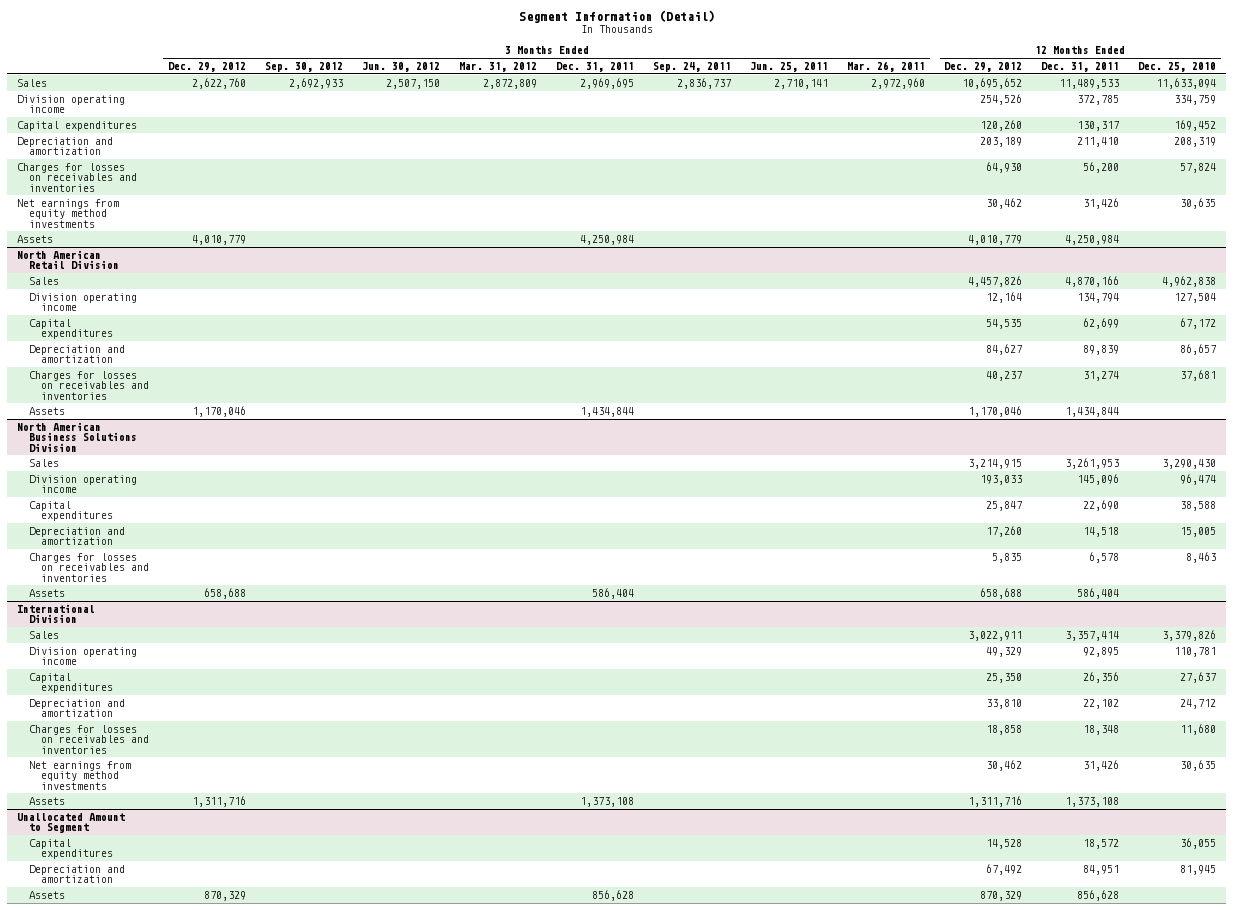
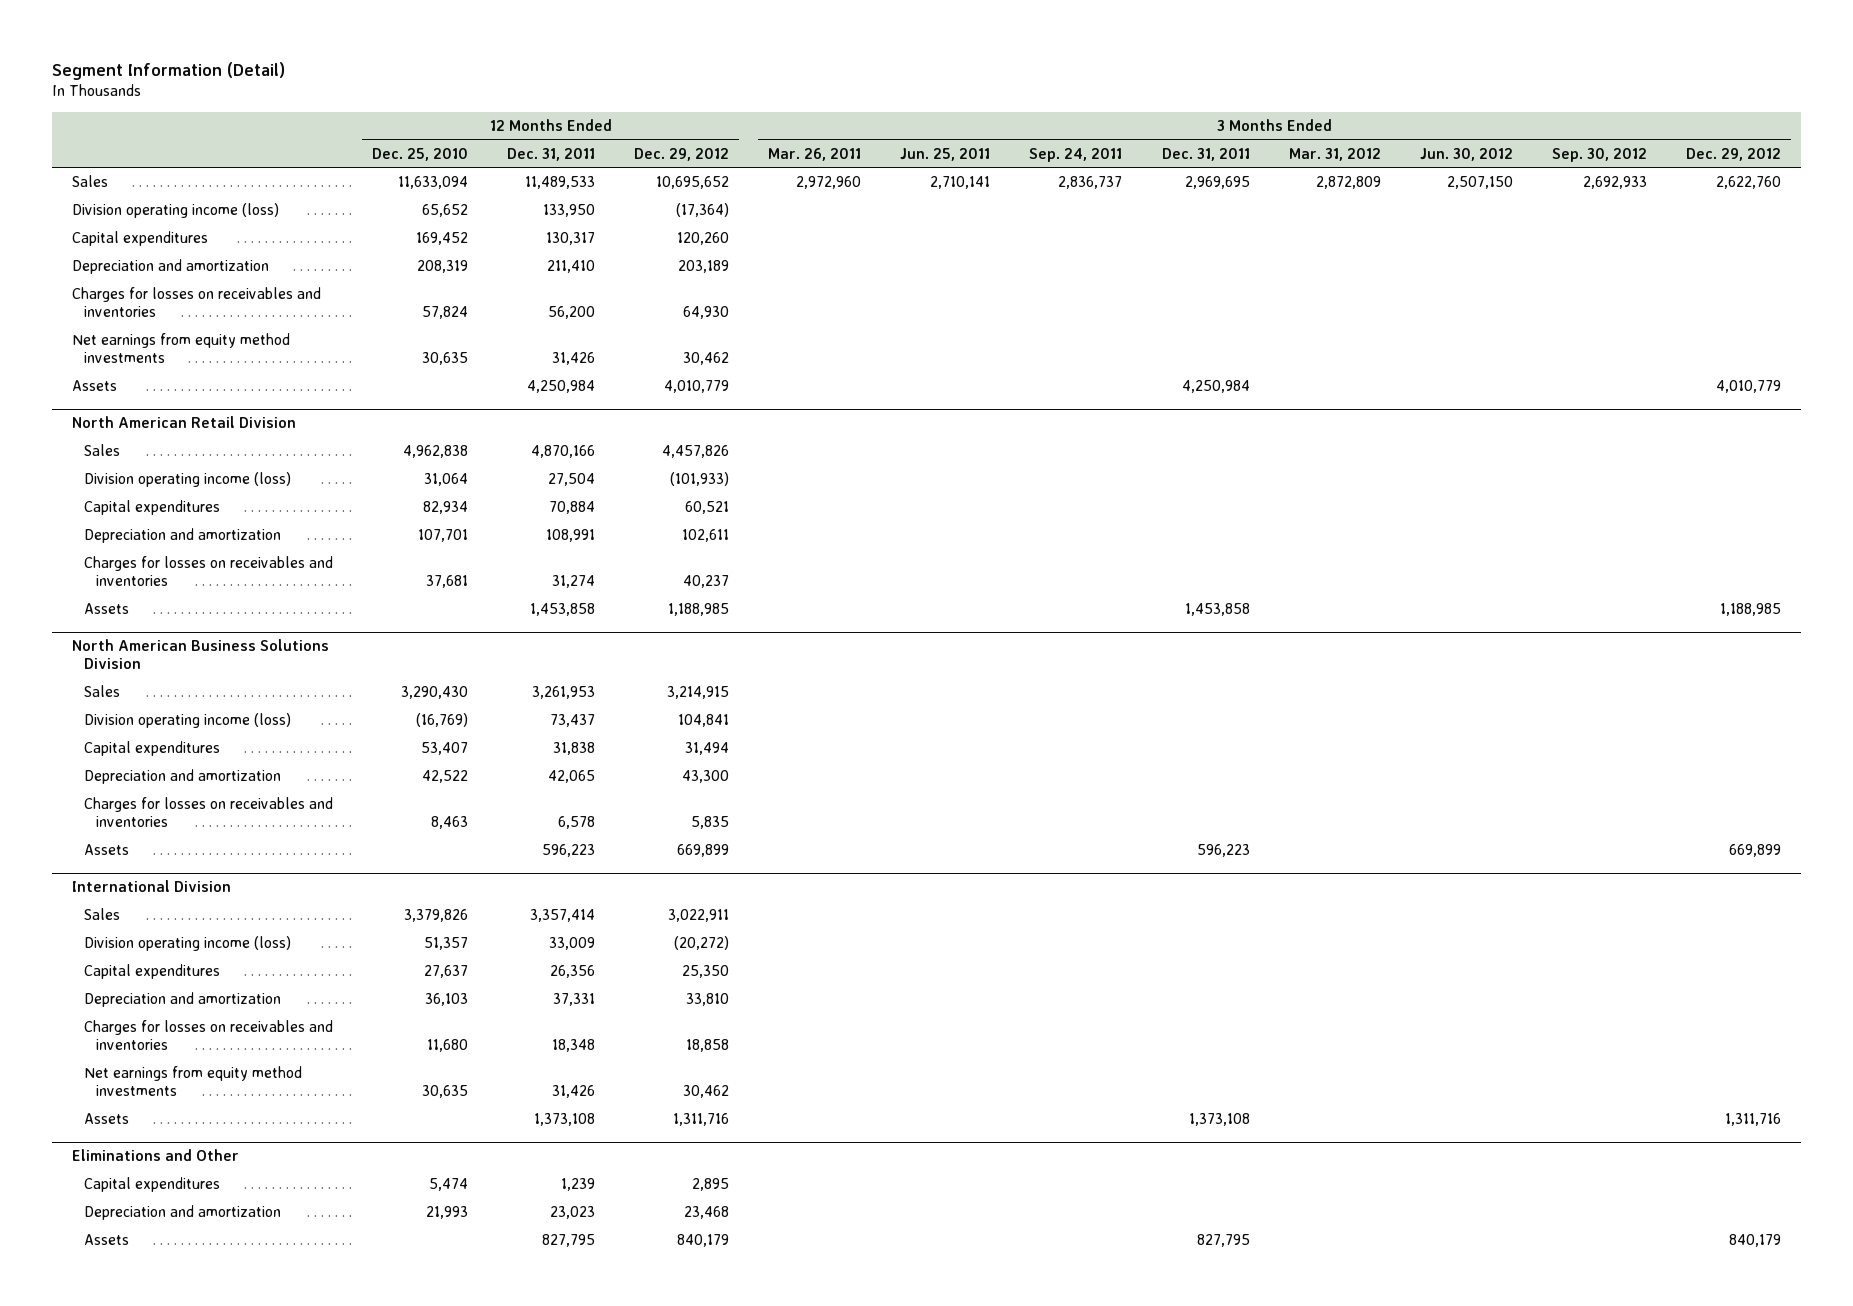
- | 3 Months Ended Dec. 29, 2012 | 3 Months Ended Sep. 30, 2012 | 3 Months Ended Jun. 30, 2012 | 3 Months Ended Mar. 31, 2012 | 3 Months Ended Dec. 31, 2011 | 3 Months Ended Sep. 24, 2011 | 3 Months Ended Jun. 25, 2011 | 3 Months Ended Mar. 26, 2011 | 12 Months Ended Dec. 29, 2012 | 12 Months Ended Dec. 31, 2011 | 12 Months Ended Dec. 25, 2010
+ | 12 Months Ended Dec. 25, 2010 | 12 Months Ended Dec. 31, 2011 | 12 Months Ended Dec. 29, 2012 | 3 Months Ended Mar. 26, 2011 | 3 Months Ended Jun. 25, 2011 | 3 Months Ended Sep. 24, 2011 | 3 Months Ended Dec. 31, 2011 | 3 Months Ended Mar. 31, 2012 | 3 Months Ended Jun. 30, 2012 | 3 Months Ended Sep. 30, 2012 | 3 Months Ended Dec. 29, 2012
- Division operating income | | | | | | | | | 254,526 | 372,785 | 334,759
+ Division operating income (loss) | 65,652 | 133,950 | (17,364) | | | | | | | |
@ North American Retail Division
- Division operating income | | | | | | | | | 12,164 | 134,794 | 127,504
- Capital expenditures | | | | | | | | | 54,535 | 62,699 | 67,172
- Depreciation and amortization | | | | | | | | | 84,627 | 89,839 | 86,657
+ Division operating income (loss) | 31,064 | 27,504 | (101,933) | | | | | | | |
+ Capital expenditures | 82,934 | 70,884 | 60,521 | | | | | | | |
+ Depreciation and amortization | 107,701 | 108,991 | 102,611 | | | | | | | |
- Assets | 1,170,046 | | | | 1,434,844 | | | | 1,170,046 | 1,434,844 |
+ Assets | | 1,453,858 | 1,188,985 | | | | 1,453,858 | | | | 1,188,985
@ North American Business Solutions Division
- Division operating income | | | | | | | | | 193,033 | 145,096 | 96,474
- Capital expenditures | | | | | | | | | 25,847 | 22,690 | 38,588
- Depreciation and amortization | | | | | | | | | 17,260 | 14,518 | 15,005
+ Division operating income (loss) | (16,769) | 73,437 | 104,841 | | | | | | | |
+ Capital expenditures | 53,407 | 31,838 | 31,494 | | | | | | | |
+ Depreciation and amortization | 42,522 | 42,065 | 43,300 | | | | | | | |
- Assets | 658,688 | | | | 586,404 | | | | 658,688 | 586,404 |
+ Assets | | 596,223 | 669,899 | | | | 596,223 | | | | 669,899
@ International Division
- Division operating income | | | | | | | | | 49,329 | 92,895 | 110,781
+ Division operating income (loss) | 51,357 | 33,009 | (20,272) | | | | | | | |
- Depreciation and amortization | | | | | | | | | 33,810 | 22,102 | 24,712
+ Depreciation and amortization | 36,103 | 37,331 | 33,810 | | | | | | | |
- Unallocated Amount to Segment
- Capital expenditures | | | | | | | | | 14,528 | 18,572 | 36,055
- Depreciation and amortization | | | | | | | | | 67,492 | 84,951 | 81,945
- Assets | 870,329 | | | | 856,628 | | | | 870,329 | 856,628 |
+ Eliminations and Other
+ Capital expenditures | 5,474 | 1,239 | 2,895 | | | | | | | |
+ Depreciation and amortization | 21,993 | 23,023 | 23,468 | | | | | | | |
+ Assets | | 827,795 | 840,179 | | | | 827,795 | | | | 840,179

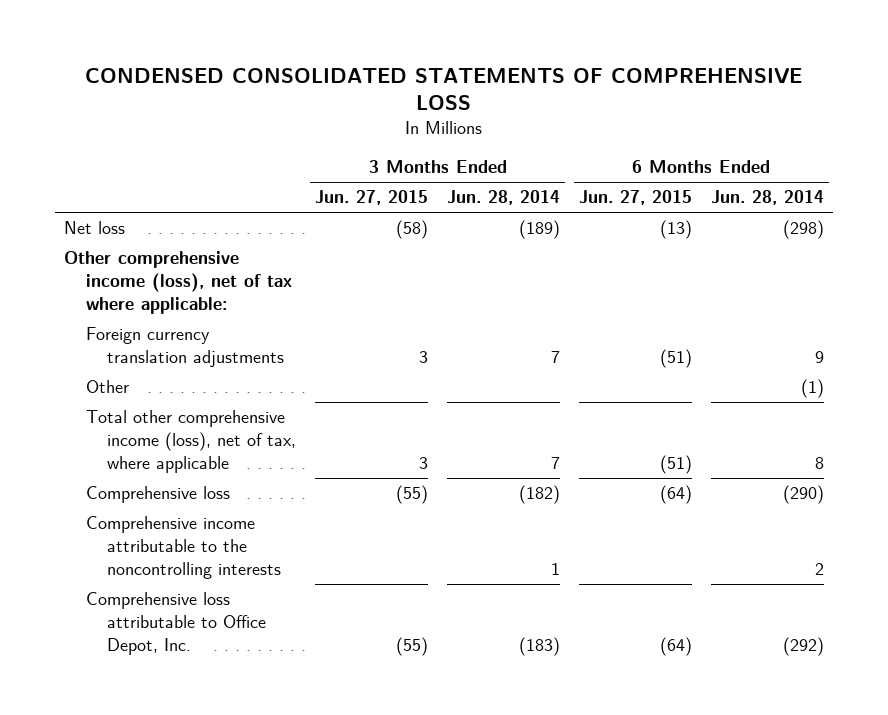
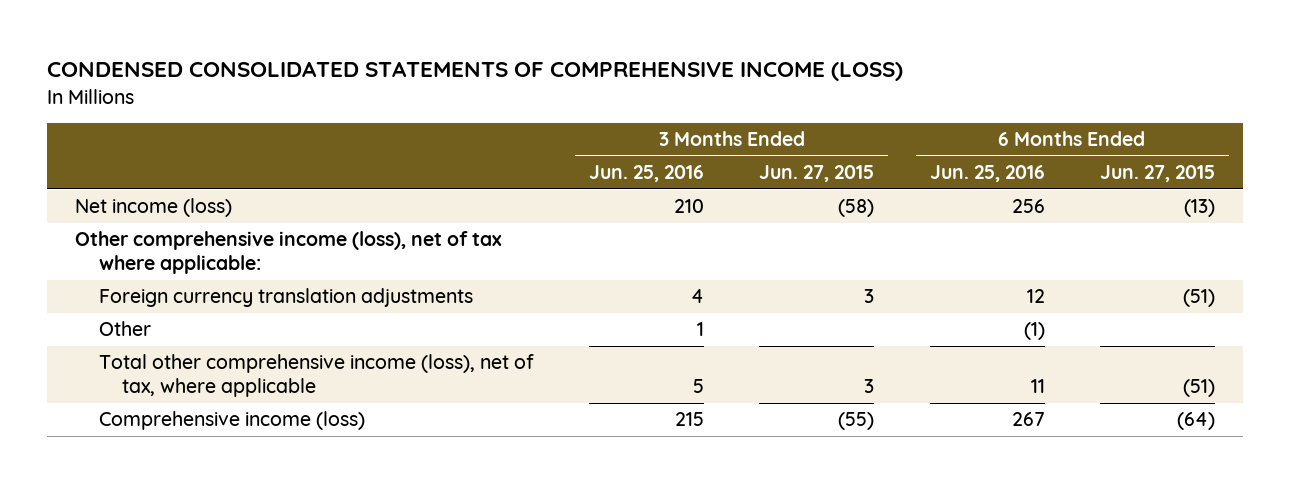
- CONDENSED CONSOLIDATED STATEMENTS OF COMPREHENSIVE LOSS
+ CONDENSED CONSOLIDATED STATEMENTS OF COMPREHENSIVE INCOME (LOSS)
- | 3 Months Ended Jun. 27, 2015 | 3 Months Ended Jun. 28, 2014 | 6 Months Ended Jun. 27, 2015 | 6 Months Ended Jun. 28, 2014
+ | 3 Months Ended Jun. 25, 2016 | 3 Months Ended Jun. 27, 2015 | 6 Months Ended Jun. 25, 2016 | 6 Months Ended Jun. 27, 2015
- Net loss | (58) | (189) | (13) | (298)
+ Net income (loss) | 210 | (58) | 256 | (13)
- Comprehensive loss | (55) | (182) | (64) | (290)
- Comprehensive income attributable to the noncontrolling interests | | 1 | | 2
- Comprehensive loss attributable to Office Depot, Inc. | (55) | (183) | (64) | (292)
+ Comprehensive income (loss) | 215 | (55) | 267 | (64)

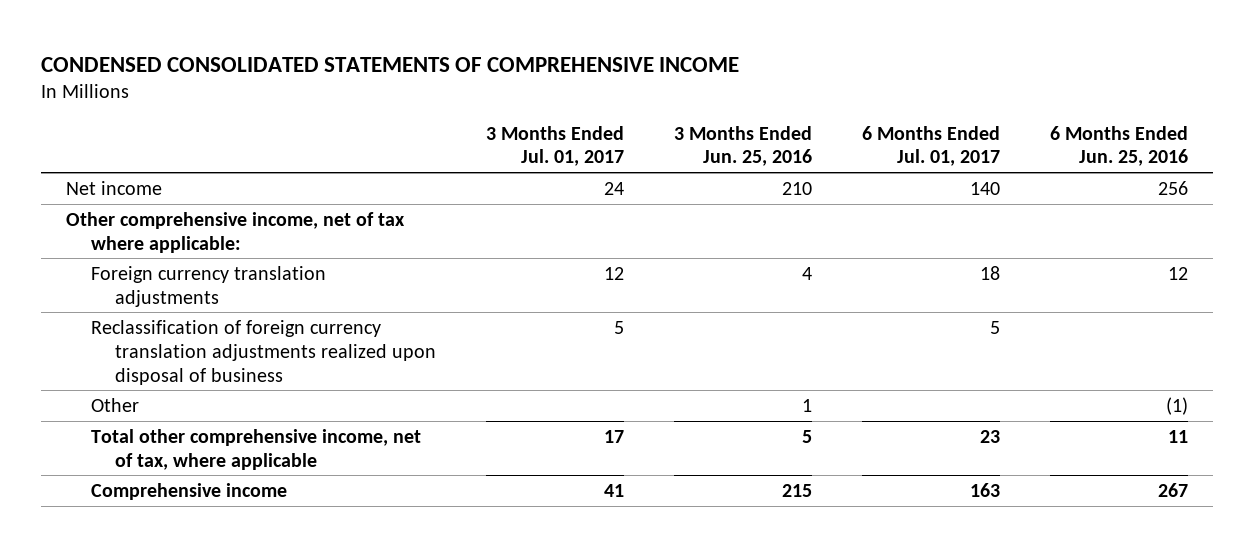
- CONDENSED CONSOLIDATED STATEMENTS OF COMPREHENSIVE INCOME (LOSS)
+ CONDENSED CONSOLIDATED STATEMENTS OF COMPREHENSIVE INCOME
- | 3 Months Ended Jun. 25, 2016 | 3 Months Ended Jun. 27, 2015 | 6 Months Ended Jun. 25, 2016 | 6 Months Ended Jun. 27, 2015
+ | 3 Months Ended Jul. 01, 2017 | 3 Months Ended Jun. 25, 2016 | 6 Months Ended Jul. 01, 2017 | 6 Months Ended Jun. 25, 2016
- Net income (loss) | 210 | (58) | 256 | (13)
- Other comprehensive income (loss), net of tax where applicable:
+ Net income | 24 | 210 | 140 | 256
+ Other comprehensive income, net of tax where applicable:
+ Reclassification of foreign currency translation adjustments realized upon disposal of business | 5 | | 5 |
- Total other comprehensive income (loss), net of tax, where applicable | 5 | 3 | 11 | (51)
- Comprehensive income (loss) | 215 | (55) | 267 | (64)
+ Total other comprehensive income, net of tax, where applicable | 17 | 5 | 23 | 11
+ Comprehensive income | 41 | 215 | 163 | 267

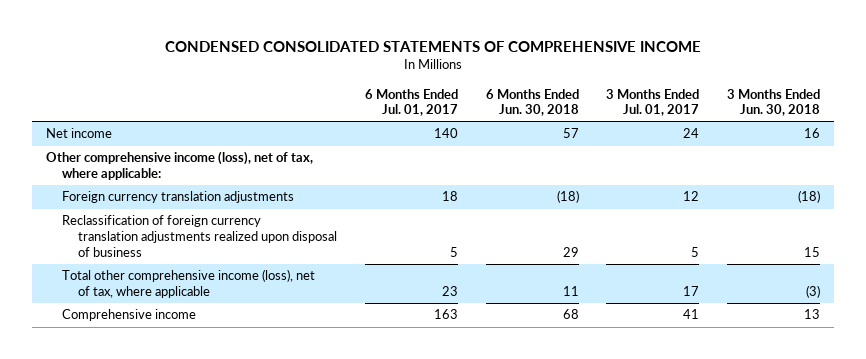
- | 3 Months Ended Jul. 01, 2017 | 3 Months Ended Jun. 25, 2016 | 6 Months Ended Jul. 01, 2017 | 6 Months Ended Jun. 25, 2016
+ | 6 Months Ended Jul. 01, 2017 | 6 Months Ended Jun. 30, 2018 | 3 Months Ended Jul. 01, 2017 | 3 Months Ended Jun. 30, 2018
- Other comprehensive income, net of tax where applicable:
+ Other comprehensive income (loss), net of tax, where applicable:
- Other | | 1 | | (1)
- Total other comprehensive income, net of tax, where applicable | 17 | 5 | 23 | 11
+ Total other comprehensive income (loss), net of tax, where applicable | 23 | 11 | 17 | (3)

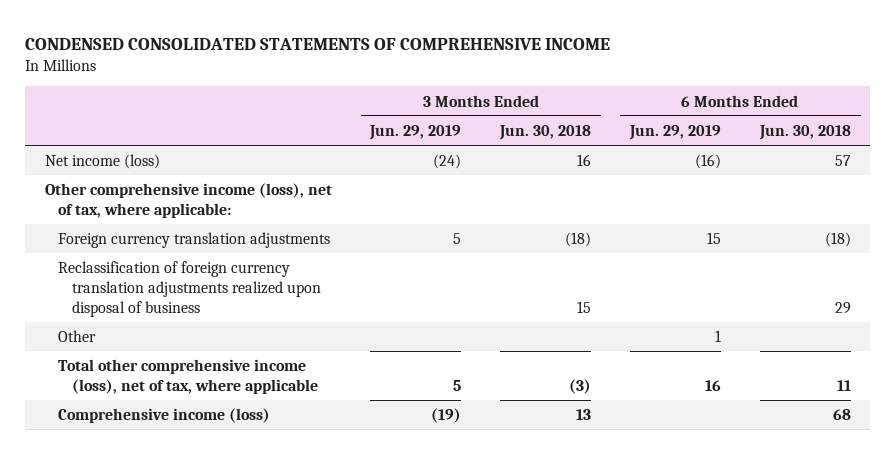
- | 6 Months Ended Jul. 01, 2017 | 6 Months Ended Jun. 30, 2018 | 3 Months Ended Jul. 01, 2017 | 3 Months Ended Jun. 30, 2018
+ | 3 Months Ended Jun. 29, 2019 | 3 Months Ended Jun. 30, 2018 | 6 Months Ended Jun. 29, 2019 | 6 Months Ended Jun. 30, 2018
- Net income | 140 | 57 | 24 | 16
+ Net income (loss) | (24) | 16 | (16) | 57
+ Other | | | 1 |
- Comprehensive income | 163 | 68 | 41 | 13
+ Comprehensive income (loss) | (19) | 13 | | 68

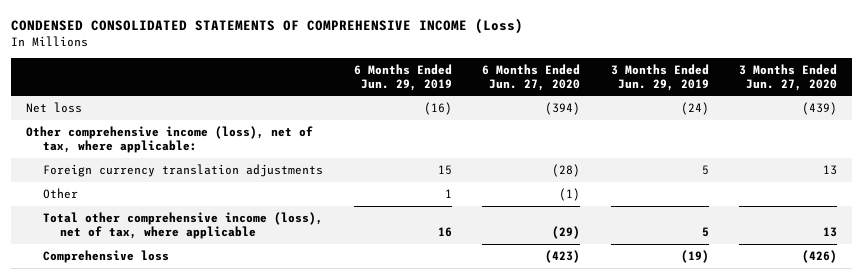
- CONDENSED CONSOLIDATED STATEMENTS OF COMPREHENSIVE INCOME
+ CONDENSED CONSOLIDATED STATEMENTS OF COMPREHENSIVE INCOME (Loss)
- | 3 Months Ended Jun. 29, 2019 | 3 Months Ended Jun. 30, 2018 | 6 Months Ended Jun. 29, 2019 | 6 Months Ended Jun. 30, 2018
+ | 6 Months Ended Jun. 29, 2019 | 6 Months Ended Jun. 27, 2020 | 3 Months Ended Jun. 29, 2019 | 3 Months Ended Jun. 27, 2020
- Net income (loss) | (24) | 16 | (16) | 57
+ Net loss | (16) | (394) | (24) | (439)
- Reclassification of foreign currency translation adjustments realized upon disposal of business | | 15 | | 29
- Comprehensive income (loss) | (19) | 13 | | 68
+ Comprehensive loss | | (423) | (19) | (426)

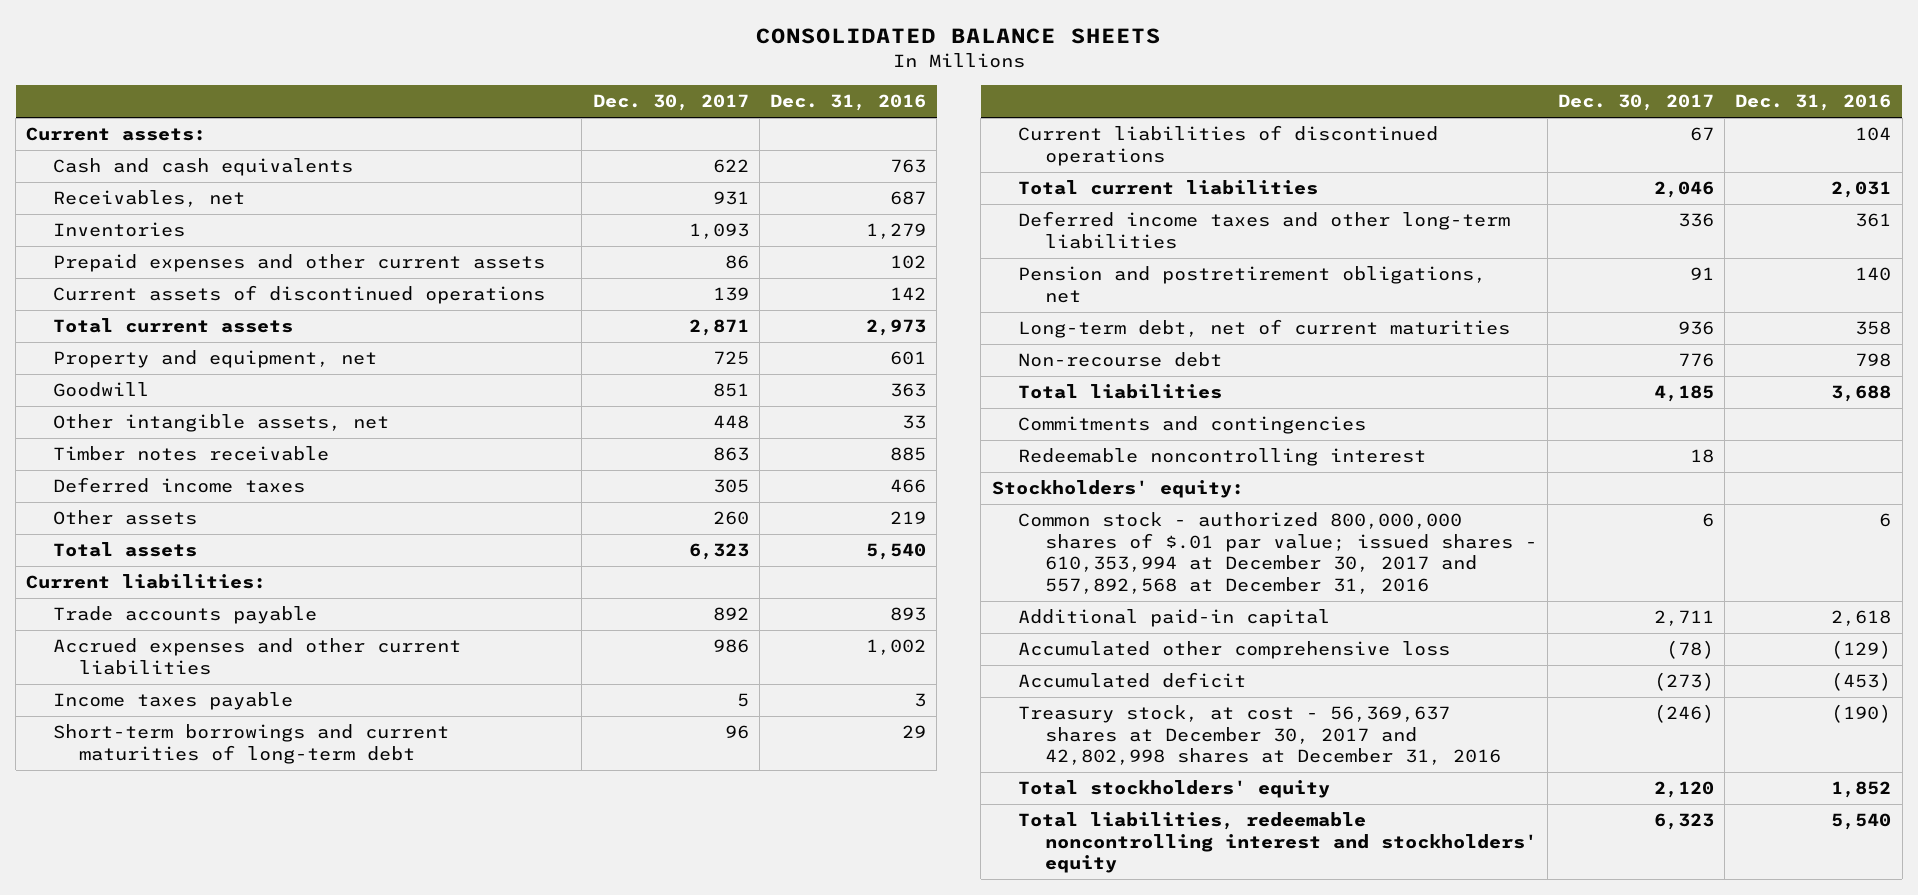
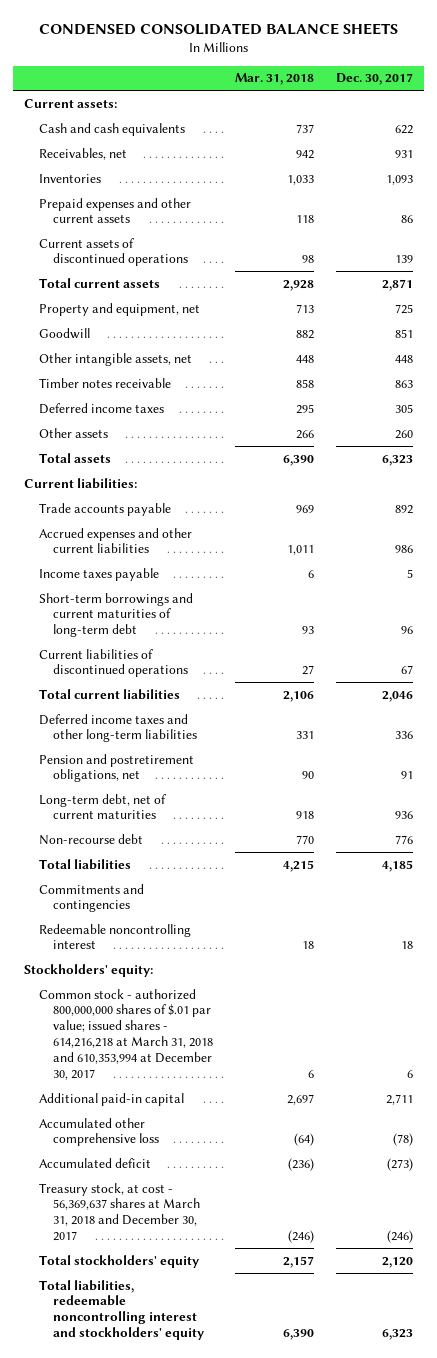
- CONSOLIDATED BALANCE SHEETS
+ CONDENSED CONSOLIDATED BALANCE SHEETS
- | Dec. 30, 2017 | Dec. 31, 2016
+ | Mar. 31, 2018 | Dec. 30, 2017
- Common stock - authorized 800,000,000 shares of $.01 par value; issued shares - 610,353,994 at December 30, 2017 and 557,892,568 at December 31, 2016 | 6 | 6
+ Common stock - authorized 800,000,000 shares of $.01 par value; issued shares - 614,216,218 at March 31, 2018 and 610,353,994 at December 30, 2017 | 6 | 6
- Treasury stock, at cost - 56,369,637 shares at December 30, 2017 and 42,802,998 shares at December 31, 2016 | (246) | (190)
+ Treasury stock, at cost - 56,369,637 shares at March 31, 2018 and December 30, 2017 | (246) | (246)

